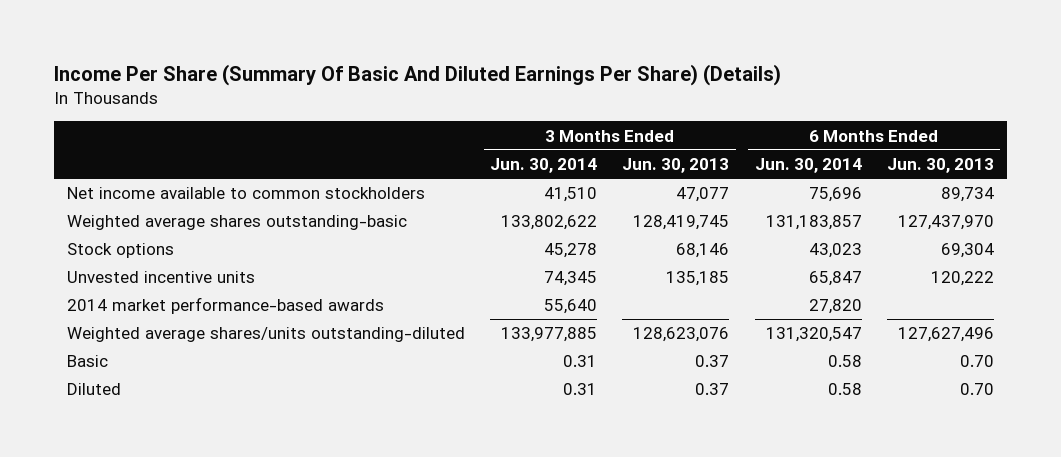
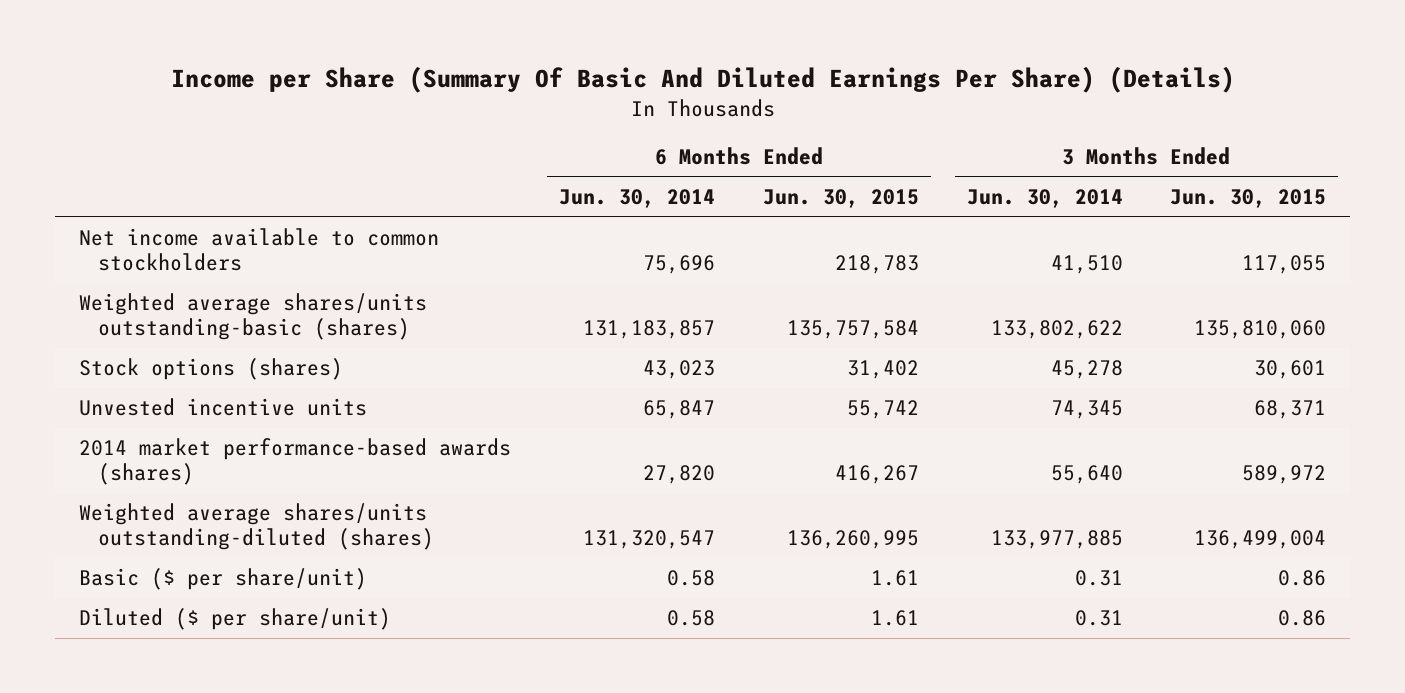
- Income Per Share (Summary Of Basic And Diluted Earnings Per Share) (Details)
+ Income per Share (Summary Of Basic And Diluted Earnings Per Share) (Details)
- | 3 Months Ended Jun. 30, 2014 | 3 Months Ended Jun. 30, 2013 | 6 Months Ended Jun. 30, 2014 | 6 Months Ended Jun. 30, 2013
+ | 6 Months Ended Jun. 30, 2014 | 6 Months Ended Jun. 30, 2015 | 3 Months Ended Jun. 30, 2014 | 3 Months Ended Jun. 30, 2015
- Weighted average shares outstanding-basic | 133,802,622 | 128,419,745 | 131,183,857 | 127,437,970
- Stock options | 45,278 | 68,146 | 43,023 | 69,304
+ Weighted average shares/units outstanding-basic (shares) | 131,183,857 | 135,757,584 | 133,802,622 | 135,810,060
+ Stock options (shares) | 43,023 | 31,402 | 45,278 | 30,601
- 2014 market performance-based awards | 55,640 | | 27,820 |
- Weighted average shares/units outstanding-diluted | 133,977,885 | 128,623,076 | 131,320,547 | 127,627,496
- Basic | 0.31 | 0.37 | 0.58 | 0.70
- Diluted | 0.31 | 0.37 | 0.58 | 0.70
+ 2014 market performance-based awards (shares) | 27,820 | 416,267 | 55,640 | 589,972
+ Weighted average shares/units outstanding-diluted (shares) | 131,320,547 | 136,260,995 | 133,977,885 | 136,499,004
+ Basic ($ per share/unit) | 0.58 | 1.61 | 0.31 | 0.86
+ Diluted ($ per share/unit) | 0.58 | 1.61 | 0.31 | 0.86

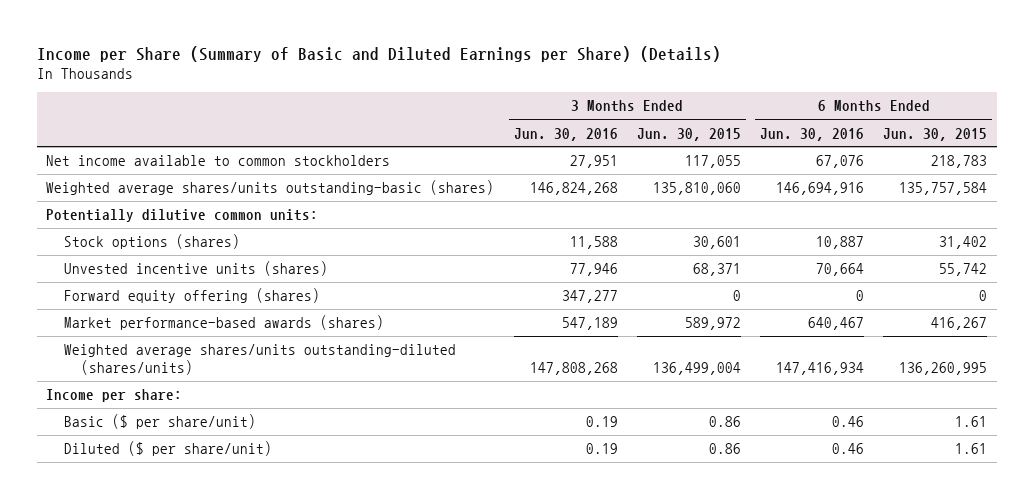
- Income per Share (Summary Of Basic And Diluted Earnings Per Share) (Details)
+ Income per Share (Summary of Basic and Diluted Earnings per Share) (Details)
- | 6 Months Ended Jun. 30, 2014 | 6 Months Ended Jun. 30, 2015 | 3 Months Ended Jun. 30, 2014 | 3 Months Ended Jun. 30, 2015
+ | 3 Months Ended Jun. 30, 2016 | 3 Months Ended Jun. 30, 2015 | 6 Months Ended Jun. 30, 2016 | 6 Months Ended Jun. 30, 2015
+ Potentially dilutive common units:
- Unvested incentive units | 65,847 | 55,742 | 74,345 | 68,371
- 2014 market performance-based awards (shares) | 27,820 | 416,267 | 55,640 | 589,972
- Weighted average shares/units outstanding-diluted (shares) | 131,320,547 | 136,260,995 | 133,977,885 | 136,499,004
+ Unvested incentive units (shares) | 77,946 | 68,371 | 70,664 | 55,742
+ Forward equity offering (shares) | 347,277 | 0 | 0 | 0
+ Market performance-based awards (shares) | 547,189 | 589,972 | 640,467 | 416,267
+ Weighted average shares/units outstanding-diluted (shares/units) | 147,808,268 | 136,499,004 | 147,416,934 | 136,260,995
+ Income per share:

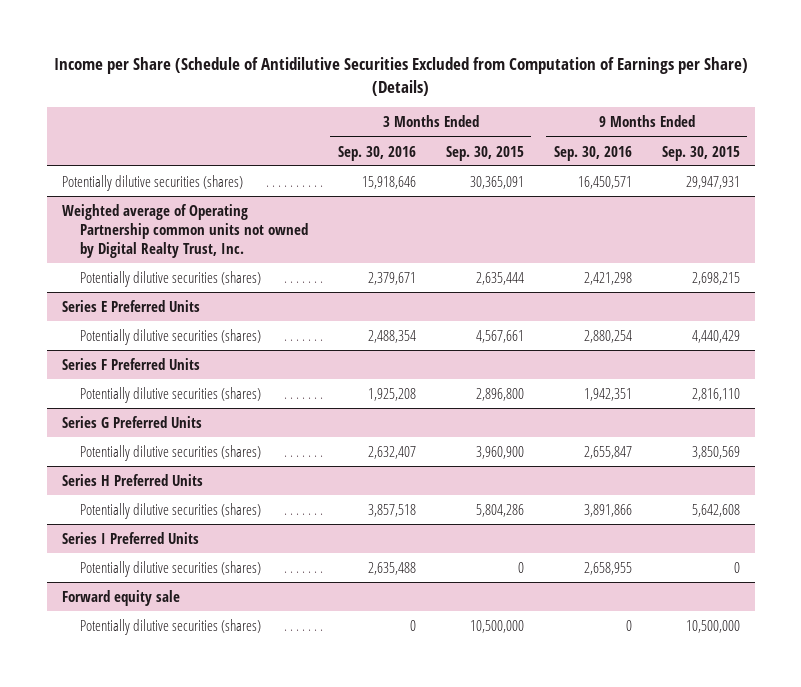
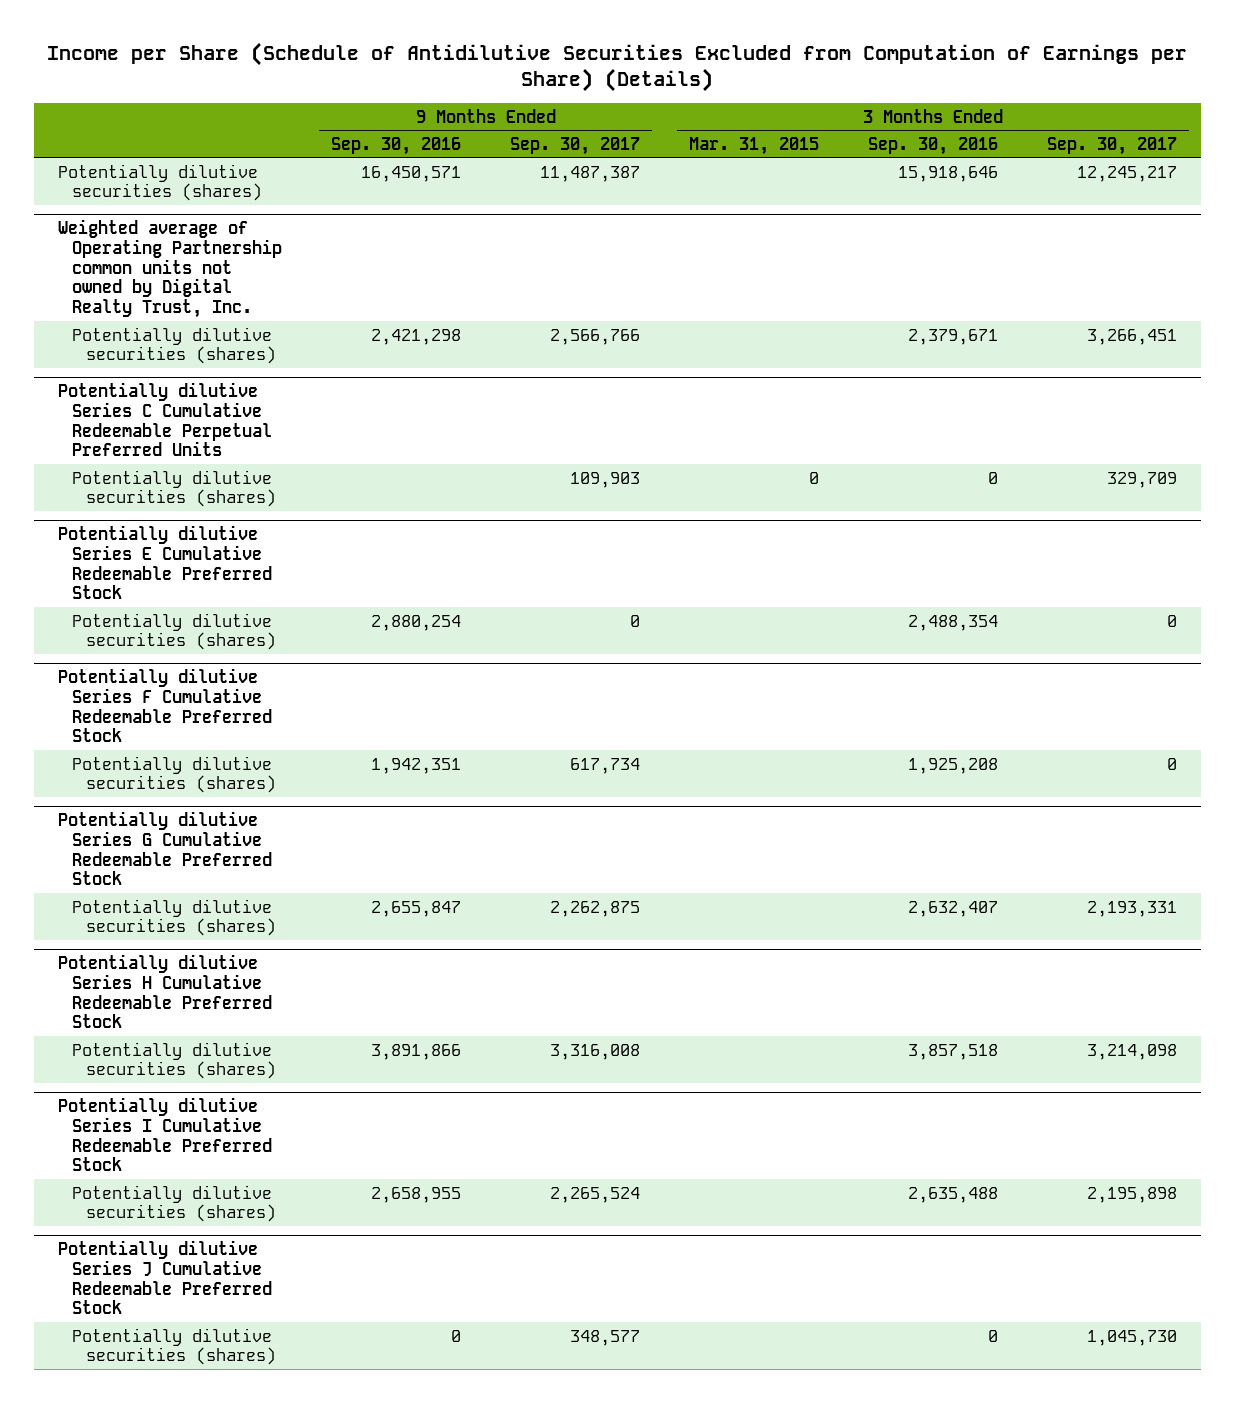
- | 3 Months Ended Sep. 30, 2016 | 3 Months Ended Sep. 30, 2015 | 9 Months Ended Sep. 30, 2016 | 9 Months Ended Sep. 30, 2015
+ | 9 Months Ended Sep. 30, 2016 | 9 Months Ended Sep. 30, 2017 | 3 Months Ended Mar. 31, 2015 | 3 Months Ended Sep. 30, 2016 | 3 Months Ended Sep. 30, 2017
- Series E Preferred Units
+ Potentially dilutive Series C Cumulative Redeemable Perpetual Preferred Units
+ Potentially dilutive securities (shares) | | 109,903 | 0 | 0 | 329,709
+ Potentially dilutive Series E Cumulative Redeemable Preferred Stock
- Series F Preferred Units
+ Potentially dilutive Series F Cumulative Redeemable Preferred Stock
- Series G Preferred Units
+ Potentially dilutive Series G Cumulative Redeemable Preferred Stock
- Series H Preferred Units
+ Potentially dilutive Series H Cumulative Redeemable Preferred Stock
- Series I Preferred Units
+ Potentially dilutive Series I Cumulative Redeemable Preferred Stock
- Forward equity sale
+ Potentially dilutive Series J Cumulative Redeemable Preferred Stock

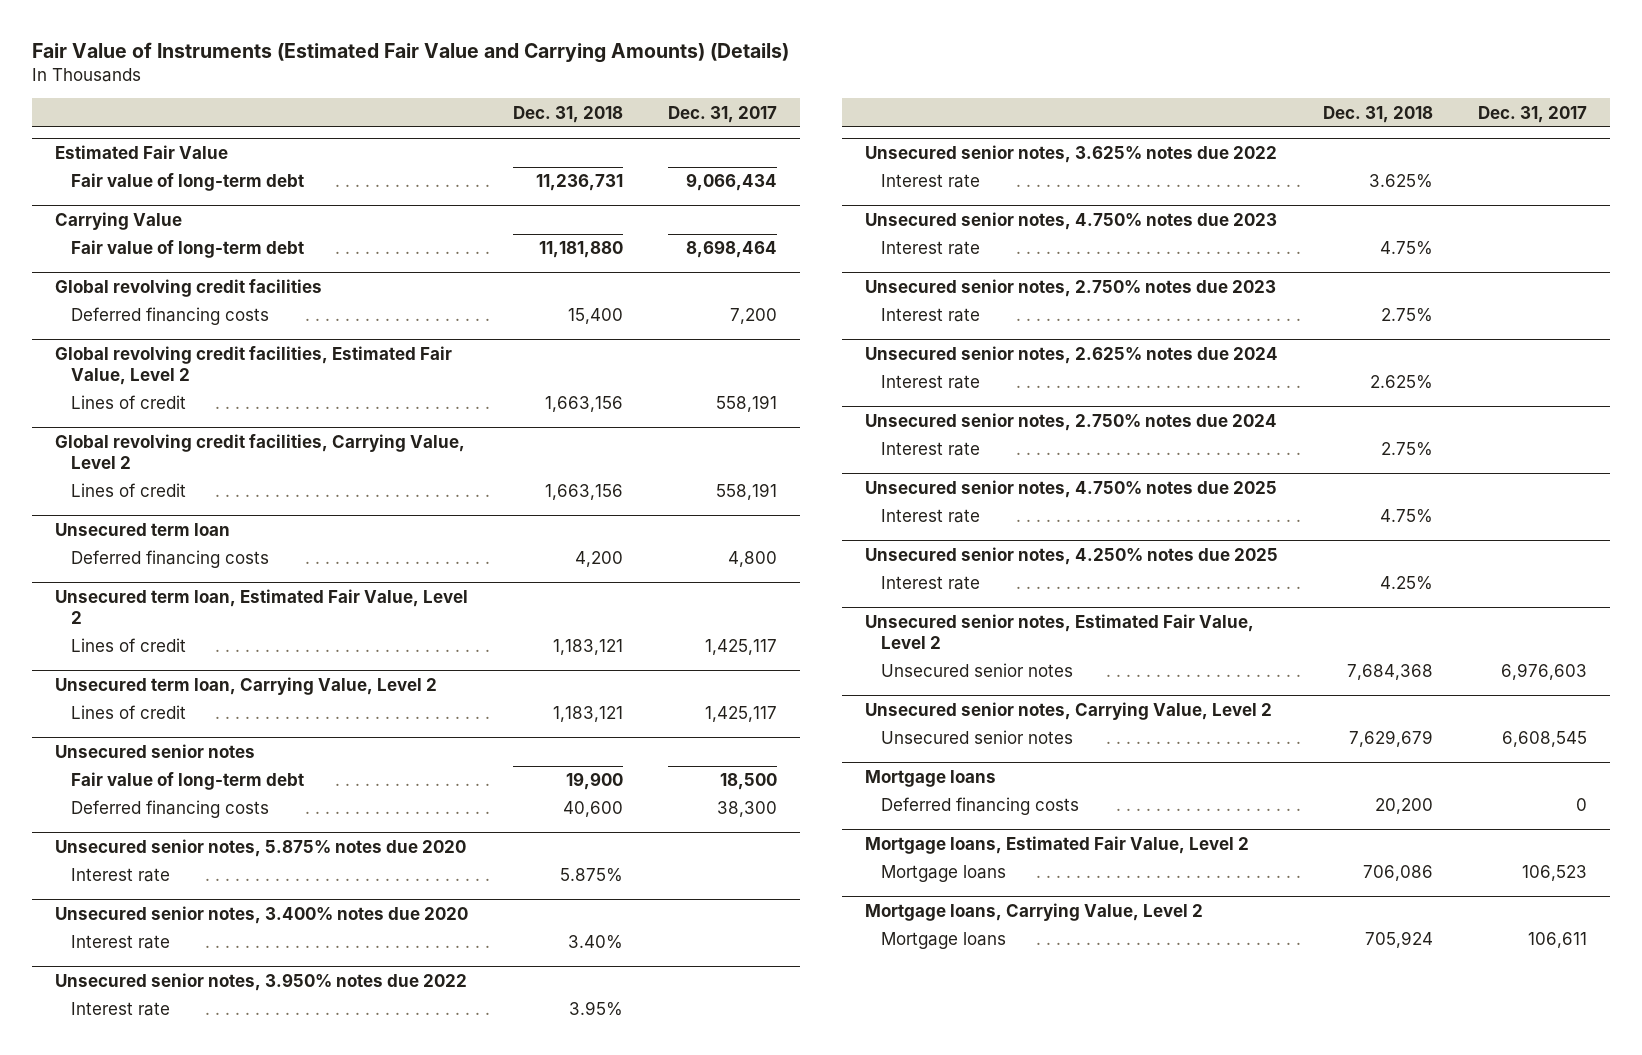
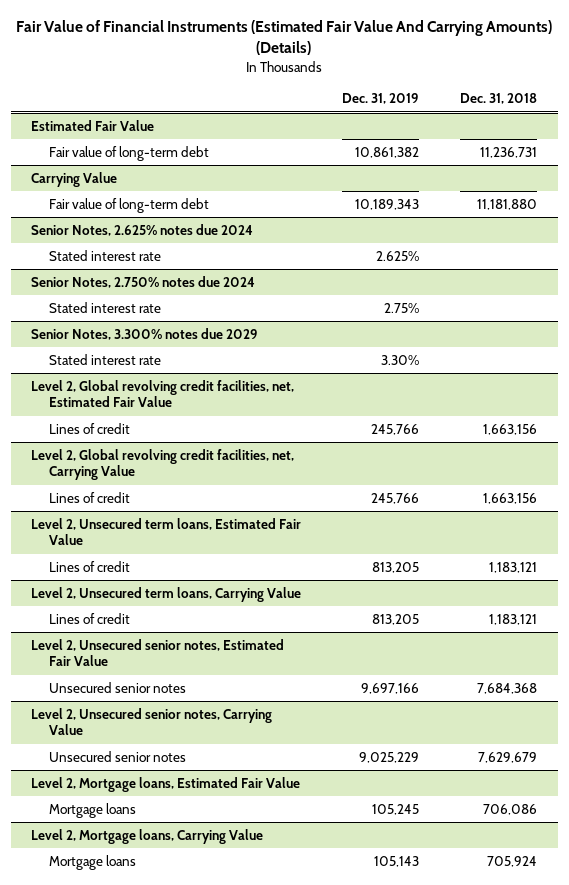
- Fair Value of Instruments (Estimated Fair Value and Carrying Amounts) (Details)
+ Fair Value of Financial Instruments (Estimated Fair Value And Carrying Amounts) (Details)
- | Dec. 31, 2018 | Dec. 31, 2017
+ | Dec. 31, 2019 | Dec. 31, 2018
- Global revolving credit facilities
- Deferred financing costs | 15,400 | 7,200
- Global revolving credit facilities, Estimated Fair Value, Level 2
+ Senior Notes, 2.625% notes due 2024
+ Stated interest rate | 2.625% |
+ Senior Notes, 2.750% notes due 2024
+ Stated interest rate | 2.75% |
+ Senior Notes, 3.300% notes due 2029
+ Stated interest rate | 3.30% |
+ Level 2, Global revolving credit facilities, net, Estimated Fair Value
- Global revolving credit facilities, Carrying Value, Level 2
+ Level 2, Global revolving credit facilities, net, Carrying Value
- Unsecured term loan
- Deferred financing costs | 4,200 | 4,800
- Unsecured term loan, Estimated Fair Value, Level 2
+ Level 2, Unsecured term loans, Estimated Fair Value
- Unsecured term loan, Carrying Value, Level 2
+ Level 2, Unsecured term loans, Carrying Value
- Unsecured senior notes
- Fair value of long-term debt | 19,900 | 18,500
- Deferred financing costs | 40,600 | 38,300
- Unsecured senior notes, 5.875% notes due 2020
- Interest rate | 5.875% |
- Unsecured senior notes, 3.400% notes due 2020
- Interest rate | 3.40% |
- Unsecured senior notes, 3.950% notes due 2022
- Interest rate | 3.95% |
- Unsecured senior notes, 3.625% notes due 2022
- Interest rate | 3.625% |
- Unsecured senior notes, 4.750% notes due 2023
- Interest rate | 4.75% |
- Unsecured senior notes, 2.750% notes due 2023
- Interest rate | 2.75% |
- Unsecured senior notes, 2.625% notes due 2024
- Interest rate | 2.625% |
- Unsecured senior notes, 2.750% notes due 2024
- Interest rate | 2.75% |
- Unsecured senior notes, 4.750% notes due 2025
- Interest rate | 4.75% |
- Unsecured senior notes, 4.250% notes due 2025
- Interest rate | 4.25% |
- Unsecured senior notes, Estimated Fair Value, Level 2
+ Level 2, Unsecured senior notes, Estimated Fair Value
- Unsecured senior notes, Carrying Value, Level 2
+ Level 2, Unsecured senior notes, Carrying Value
- Mortgage loans
- Deferred financing costs | 20,200 | 0
- Mortgage loans, Estimated Fair Value, Level 2
+ Level 2, Mortgage loans, Estimated Fair Value
- Mortgage loans, Carrying Value, Level 2
+ Level 2, Mortgage loans, Carrying Value

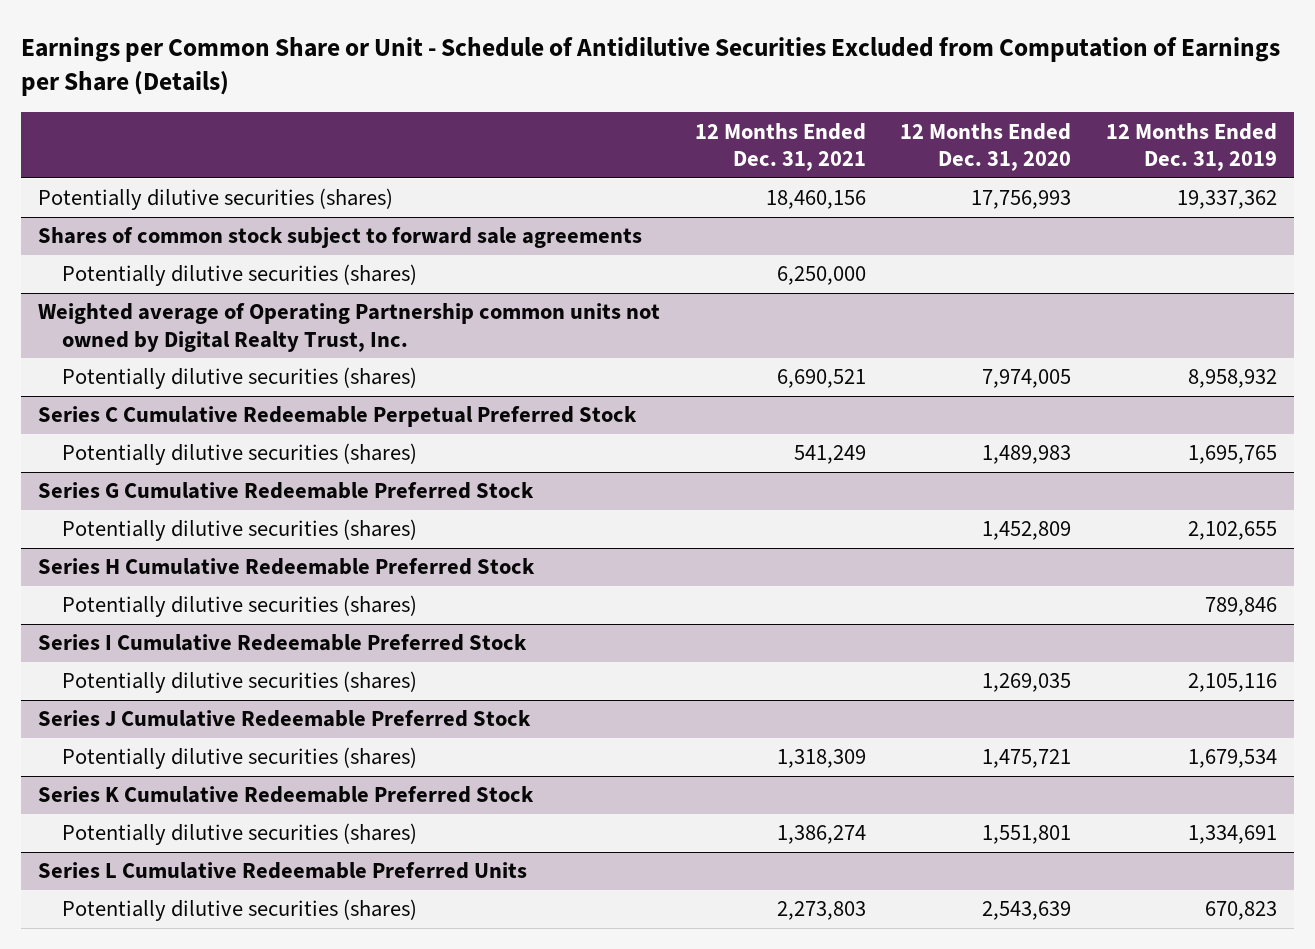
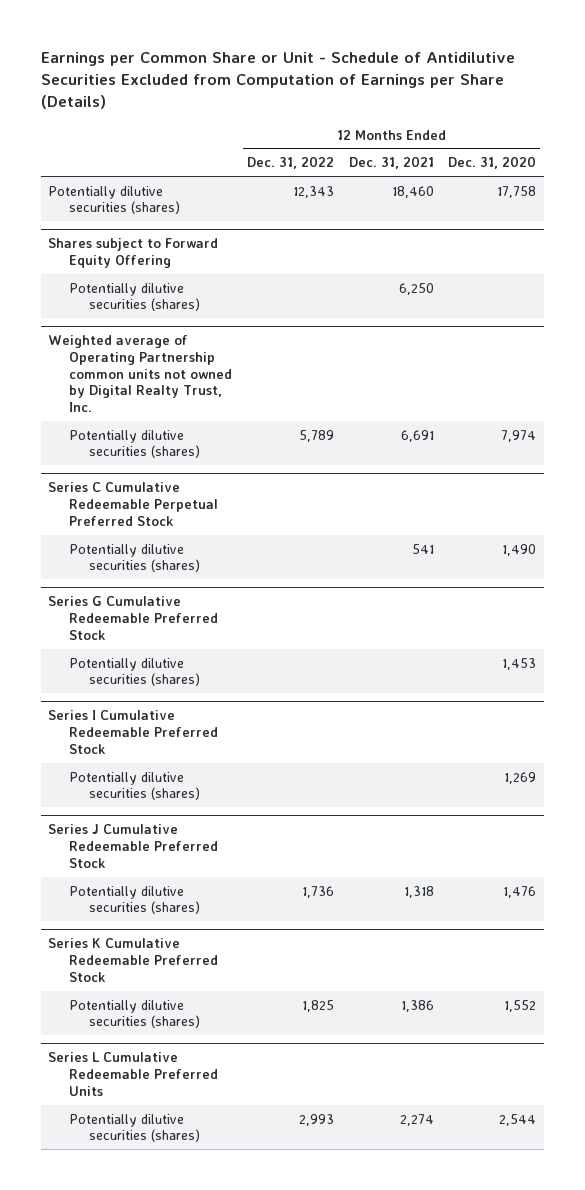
- | 12 Months Ended Dec. 31, 2021 | 12 Months Ended Dec. 31, 2020 | 12 Months Ended Dec. 31, 2019
+ | 12 Months Ended Dec. 31, 2022 | 12 Months Ended Dec. 31, 2021 | 12 Months Ended Dec. 31, 2020
- Potentially dilutive securities (shares) | 18,460,156 | 17,756,993 | 19,337,362
- Shares of common stock subject to forward sale agreements
- Potentially dilutive securities (shares) | 6,250,000 | |
+ Potentially dilutive securities (shares) | 12,343 | 18,460 | 17,758
+ Shares subject to Forward Equity Offering
+ Potentially dilutive securities (shares) | | 6,250 |
@ Weighted average of Operating Partnership common units not owned by Digital Realty Trust, Inc.
- Potentially dilutive securities (shares) | 6,690,521 | 7,974,005 | 8,958,932
+ Potentially dilutive securities (shares) | 5,789 | 6,691 | 7,974
@ Series C Cumulative Redeemable Perpetual Preferred Stock
- Potentially dilutive securities (shares) | 541,249 | 1,489,983 | 1,695,765
+ Potentially dilutive securities (shares) | | 541 | 1,490
@ Series G Cumulative Redeemable Preferred Stock
- Potentially dilutive securities (shares) | | 1,452,809 | 2,102,655
- Series H Cumulative Redeemable Preferred Stock
- Potentially dilutive securities (shares) | | | 789,846
@ Series G Cumulative Redeemable Preferred Stock
+ Potentially dilutive securities (shares) | | | 1,453
@ Series I Cumulative Redeemable Preferred Stock
- Potentially dilutive securities (shares) | | 1,269,035 | 2,105,116
+ Potentially dilutive securities (shares) | | | 1,269
@ Series J Cumulative Redeemable Preferred Stock
- Potentially dilutive securities (shares) | 1,318,309 | 1,475,721 | 1,679,534
+ Potentially dilutive securities (shares) | 1,736 | 1,318 | 1,476
@ Series K Cumulative Redeemable Preferred Stock
- Potentially dilutive securities (shares) | 1,386,274 | 1,551,801 | 1,334,691
+ Potentially dilutive securities (shares) | 1,825 | 1,386 | 1,552
@ Series L Cumulative Redeemable Preferred Units
- Potentially dilutive securities (shares) | 2,273,803 | 2,543,639 | 670,823
+ Potentially dilutive securities (shares) | 2,993 | 2,274 | 2,544

